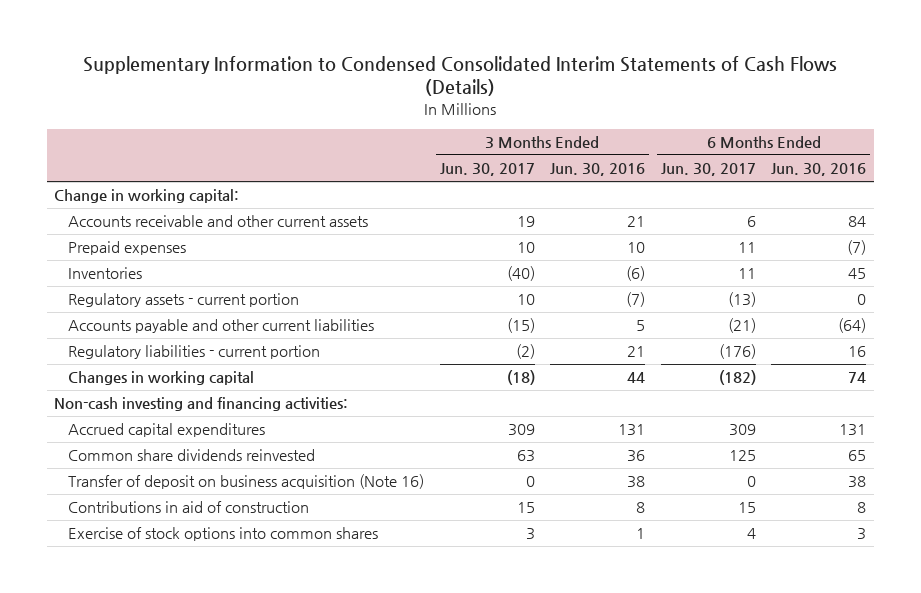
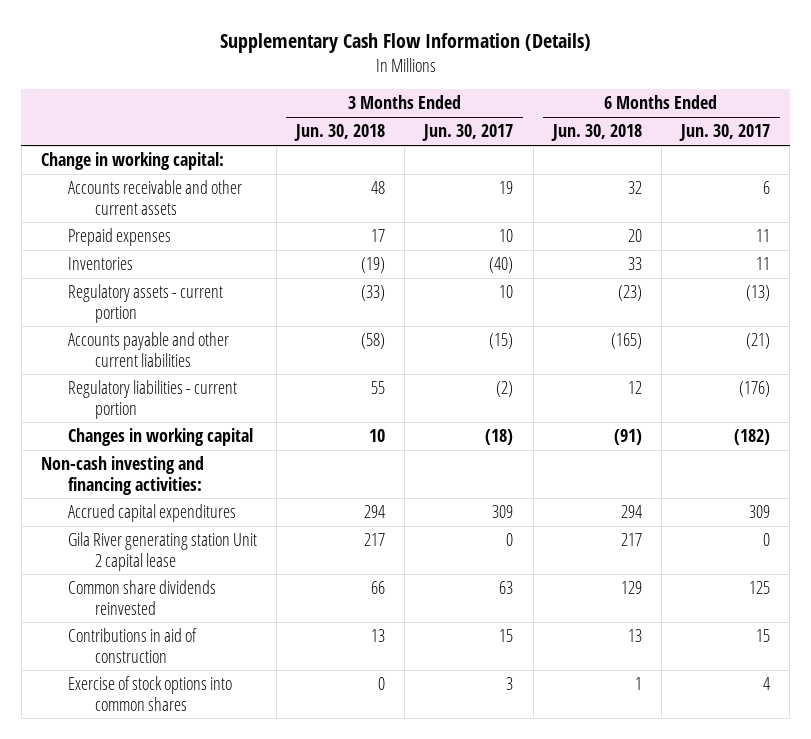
- Supplementary Information to Condensed Consolidated Interim Statements of Cash Flows (Details)
+ Supplementary Cash Flow Information (Details)
- | 3 Months Ended Jun. 30, 2017 | 3 Months Ended Jun. 30, 2016 | 6 Months Ended Jun. 30, 2017 | 6 Months Ended Jun. 30, 2016
+ | 3 Months Ended Jun. 30, 2018 | 3 Months Ended Jun. 30, 2017 | 6 Months Ended Jun. 30, 2018 | 6 Months Ended Jun. 30, 2017
+ Gila River generating station Unit 2 capital lease | 217 | 0 | 217 | 0
- Transfer of deposit on business acquisition (Note 16) | 0 | 38 | 0 | 38

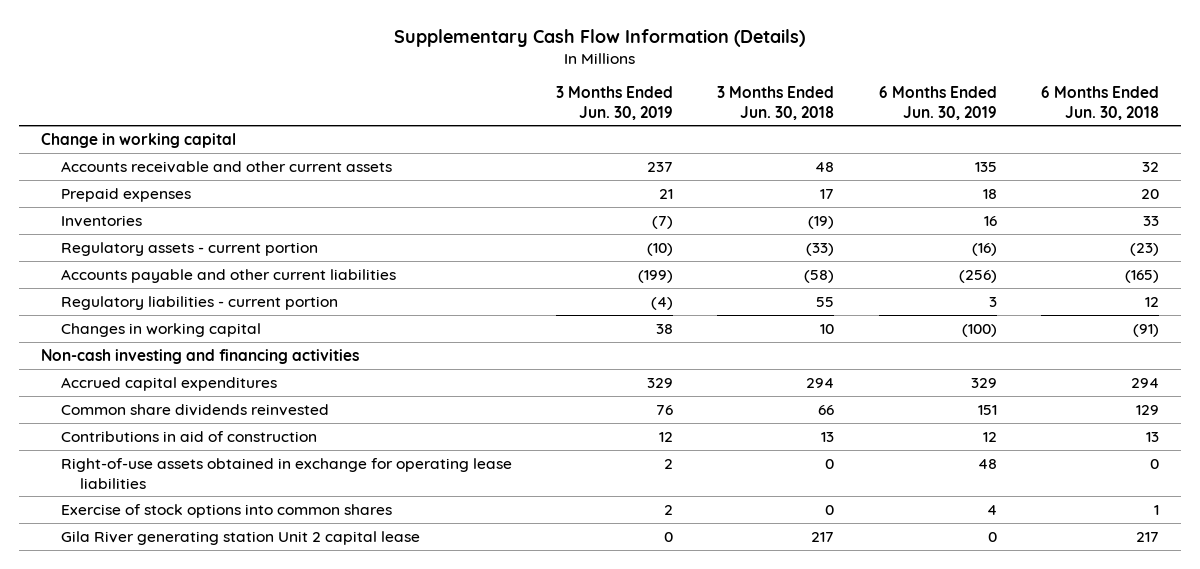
- | 3 Months Ended Jun. 30, 2018 | 3 Months Ended Jun. 30, 2017 | 6 Months Ended Jun. 30, 2018 | 6 Months Ended Jun. 30, 2017
+ | 3 Months Ended Jun. 30, 2019 | 3 Months Ended Jun. 30, 2018 | 6 Months Ended Jun. 30, 2019 | 6 Months Ended Jun. 30, 2018
- Change in working capital:
+ Change in working capital
- Non-cash investing and financing activities:
+ Non-cash investing and financing activities
+ Right-of-use assets obtained in exchange for operating lease liabilities | 2 | 0 | 48 | 0
moved down: Gila River generating station Unit 2 capital lease | 0 | 217 | 0 | 217

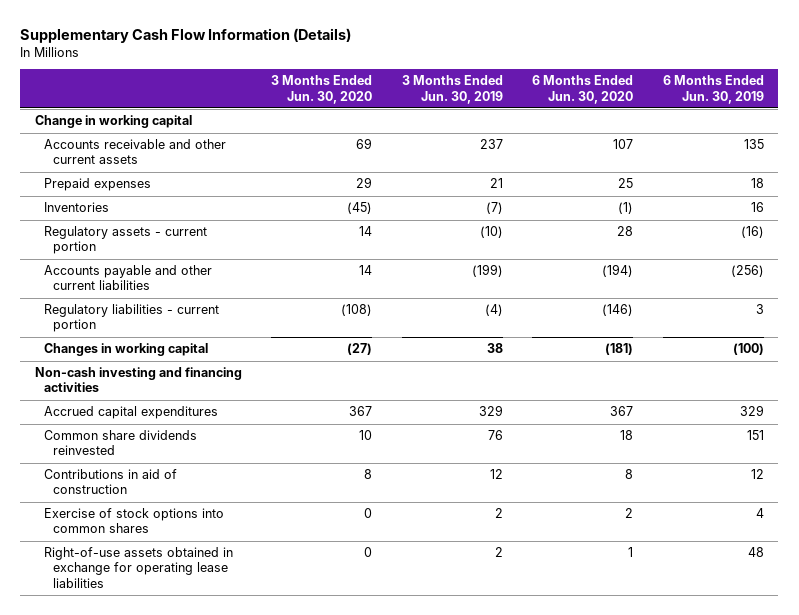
- | 3 Months Ended Jun. 30, 2019 | 3 Months Ended Jun. 30, 2018 | 6 Months Ended Jun. 30, 2019 | 6 Months Ended Jun. 30, 2018
+ | 3 Months Ended Jun. 30, 2020 | 3 Months Ended Jun. 30, 2019 | 6 Months Ended Jun. 30, 2020 | 6 Months Ended Jun. 30, 2019
- Gila River generating station Unit 2 capital lease | 0 | 217 | 0 | 217
moved down: Right-of-use assets obtained in exchange for operating lease liabilities | 0 | 2 | 1 | 48

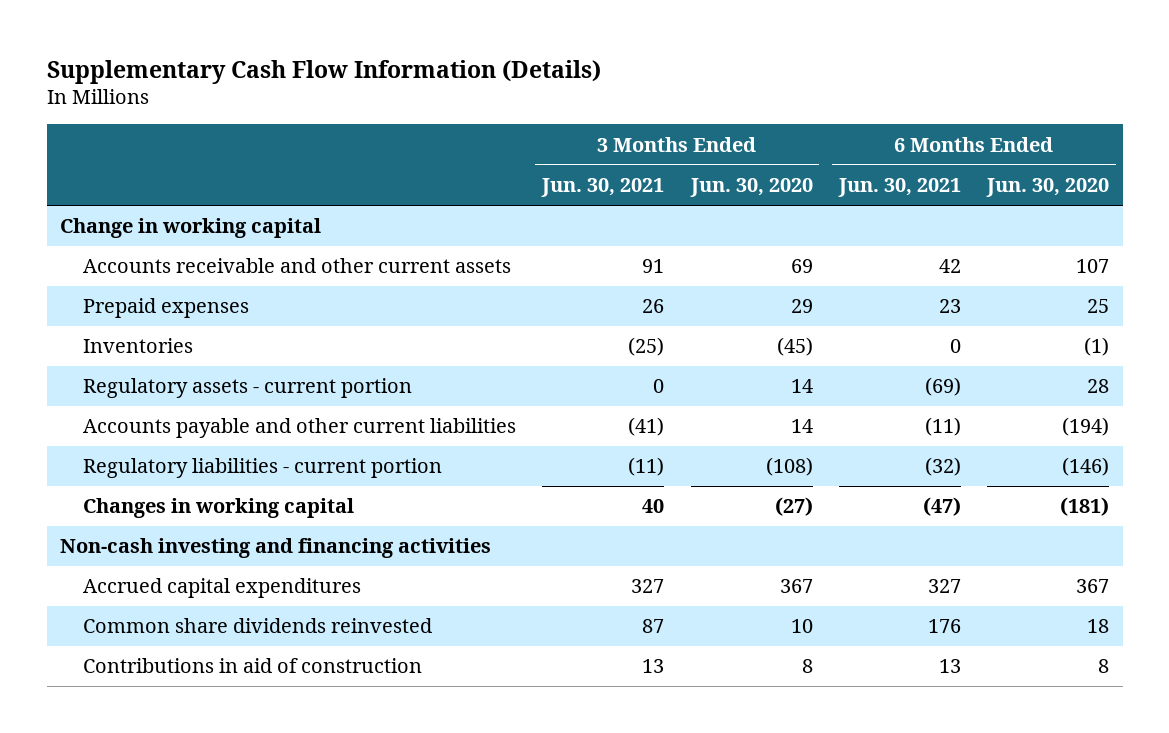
- | 3 Months Ended Jun. 30, 2020 | 3 Months Ended Jun. 30, 2019 | 6 Months Ended Jun. 30, 2020 | 6 Months Ended Jun. 30, 2019
+ | 3 Months Ended Jun. 30, 2021 | 3 Months Ended Jun. 30, 2020 | 6 Months Ended Jun. 30, 2021 | 6 Months Ended Jun. 30, 2020
- Exercise of stock options into common shares | 0 | 2 | 2 | 4
- Right-of-use assets obtained in exchange for operating lease liabilities | 0 | 2 | 1 | 48

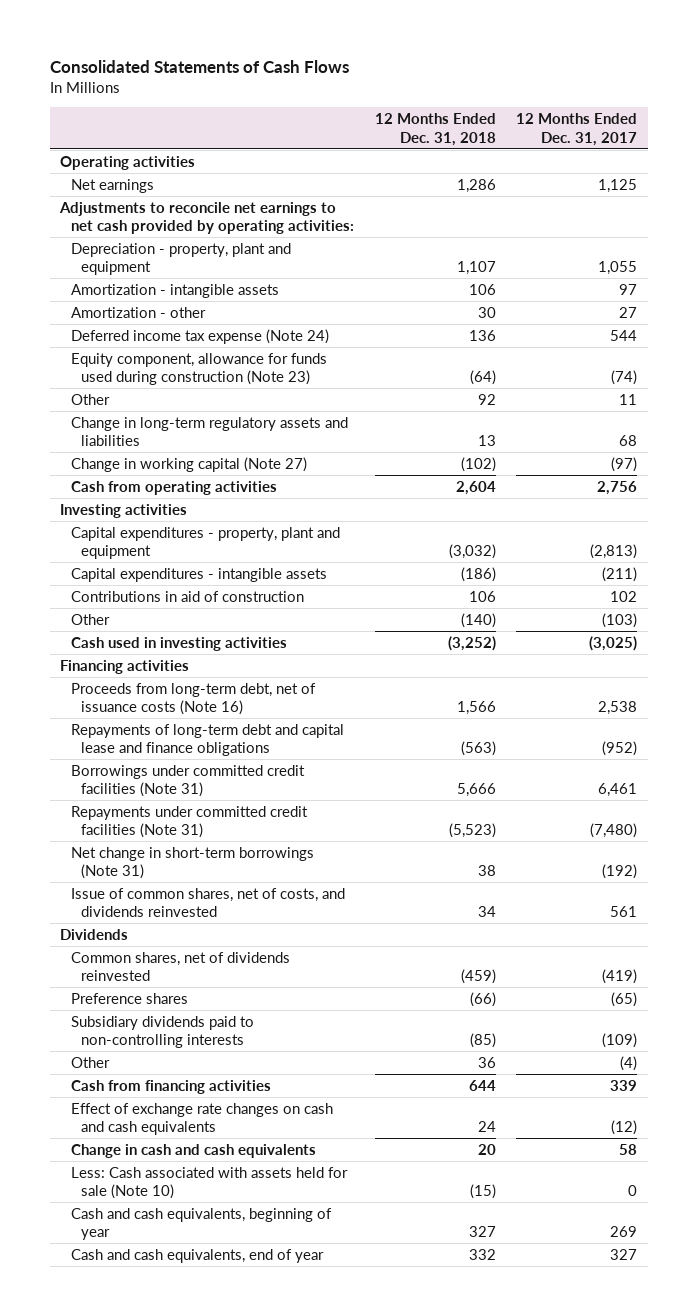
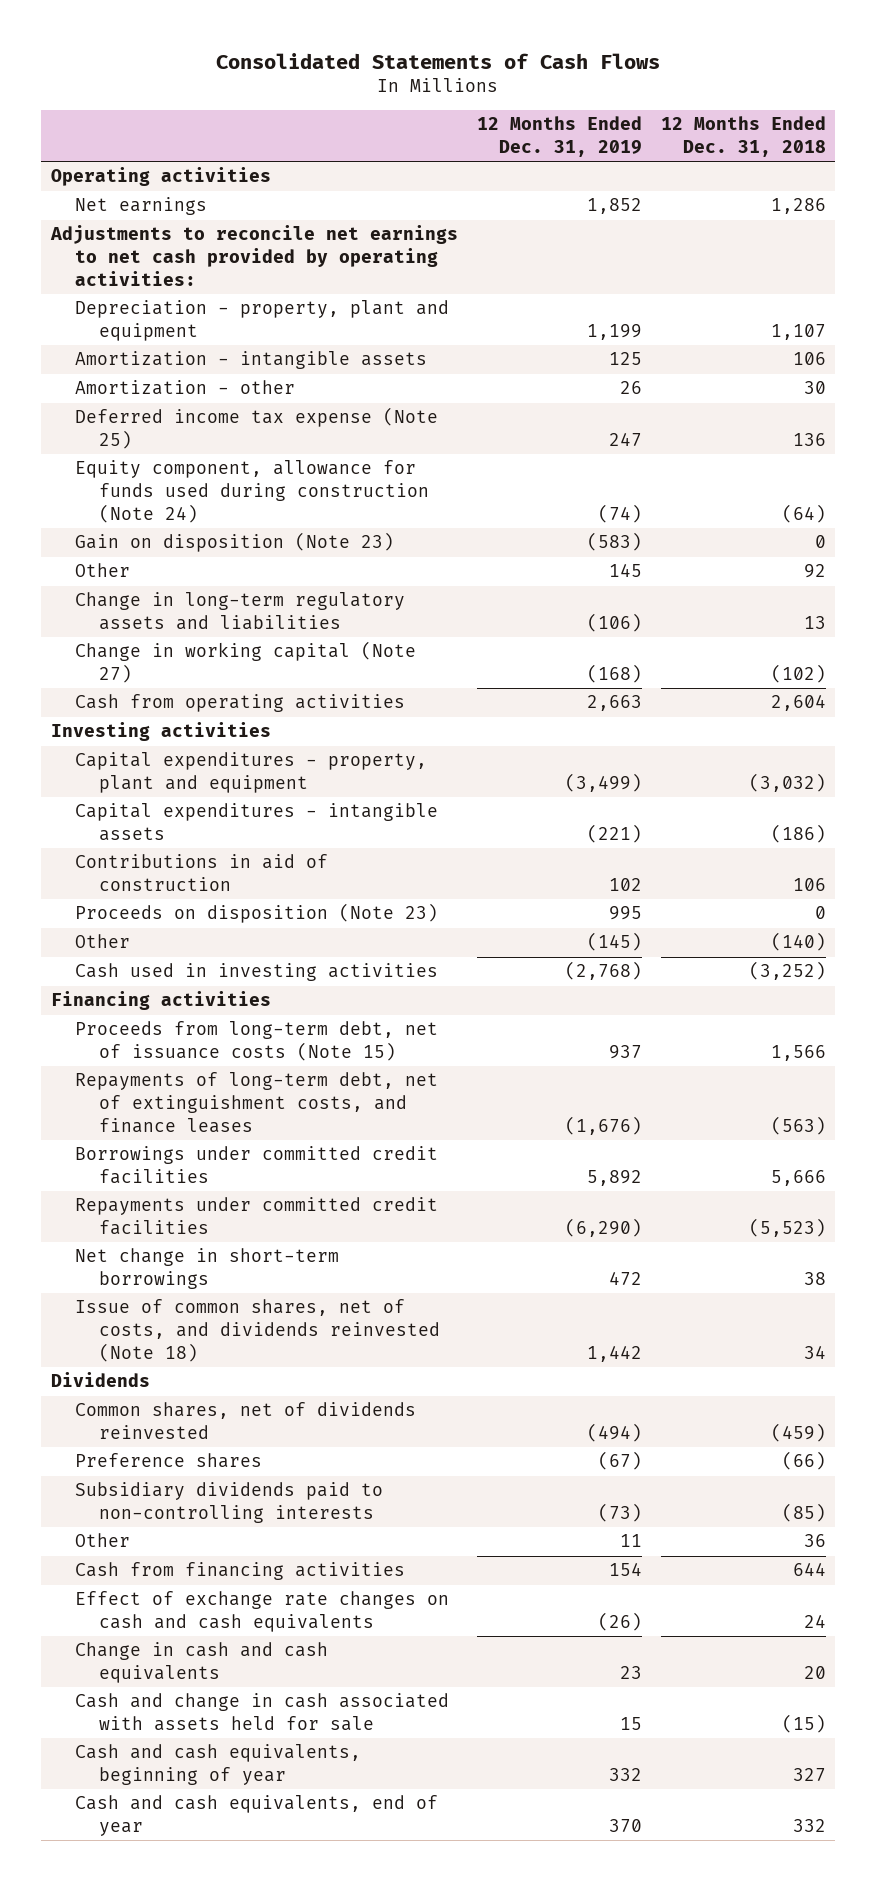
- | 12 Months Ended Dec. 31, 2018 | 12 Months Ended Dec. 31, 2017
+ | 12 Months Ended Dec. 31, 2019 | 12 Months Ended Dec. 31, 2018
- Deferred income tax expense (Note 24) | 136 | 544
- Equity component, allowance for funds used during construction (Note 23) | (64) | (74)
+ Deferred income tax expense (Note 25) | 247 | 136
+ Equity component, allowance for funds used during construction (Note 24) | (74) | (64)
+ Gain on disposition (Note 23) | (583) | 0
+ Proceeds on disposition (Note 23) | 995 | 0
- Proceeds from long-term debt, net of issuance costs (Note 16) | 1,566 | 2,538
- Repayments of long-term debt and capital lease and finance obligations | (563) | (952)
- Borrowings under committed credit facilities (Note 31) | 5,666 | 6,461
- Repayments under committed credit facilities (Note 31) | (5,523) | (7,480)
- Net change in short-term borrowings (Note 31) | 38 | (192)
- Issue of common shares, net of costs, and dividends reinvested | 34 | 561
+ Proceeds from long-term debt, net of issuance costs (Note 15) | 937 | 1,566
+ Repayments of long-term debt, net of extinguishment costs, and finance leases | (1,676) | (563)
+ Borrowings under committed credit facilities | 5,892 | 5,666
+ Repayments under committed credit facilities | (6,290) | (5,523)
+ Net change in short-term borrowings | 472 | 38
+ Issue of common shares, net of costs, and dividends reinvested (Note 18) | 1,442 | 34
- Less: Cash associated with assets held for sale (Note 10) | (15) | 0
+ Cash and change in cash associated with assets held for sale | 15 | (15)

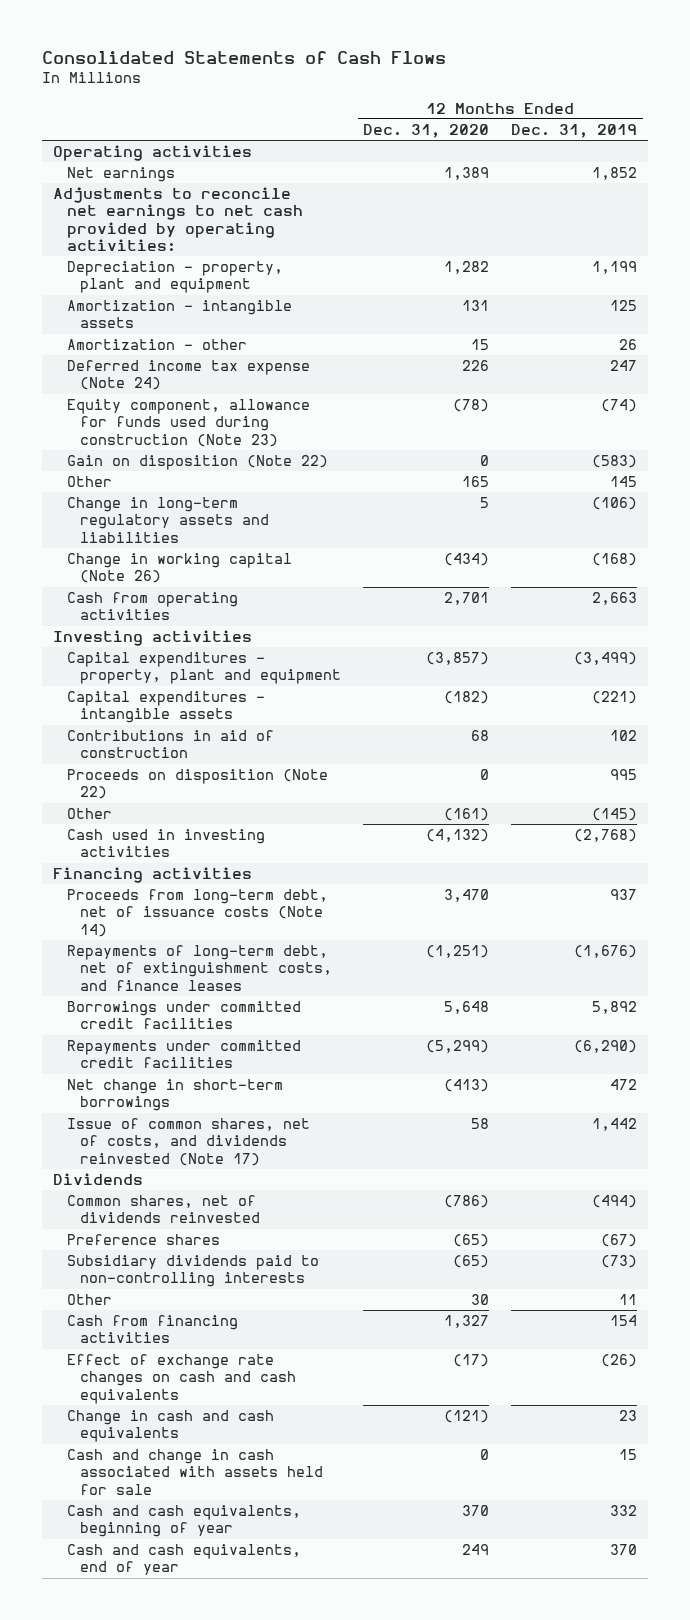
- | 12 Months Ended Dec. 31, 2019 | 12 Months Ended Dec. 31, 2018
+ | 12 Months Ended Dec. 31, 2020 | 12 Months Ended Dec. 31, 2019
- Deferred income tax expense (Note 25) | 247 | 136
- Equity component, allowance for funds used during construction (Note 24) | (74) | (64)
- Gain on disposition (Note 23) | (583) | 0
+ Deferred income tax expense (Note 24) | 226 | 247
+ Equity component, allowance for funds used during construction (Note 23) | (78) | (74)
+ Gain on disposition (Note 22) | 0 | (583)
- Change in working capital (Note 27) | (168) | (102)
+ Change in working capital (Note 26) | (434) | (168)
- Proceeds on disposition (Note 23) | 995 | 0
+ Proceeds on disposition (Note 22) | 0 | 995
- Proceeds from long-term debt, net of issuance costs (Note 15) | 937 | 1,566
+ Proceeds from long-term debt, net of issuance costs (Note 14) | 3,470 | 937
- Issue of common shares, net of costs, and dividends reinvested (Note 18) | 1,442 | 34
+ Issue of common shares, net of costs, and dividends reinvested (Note 17) | 58 | 1,442

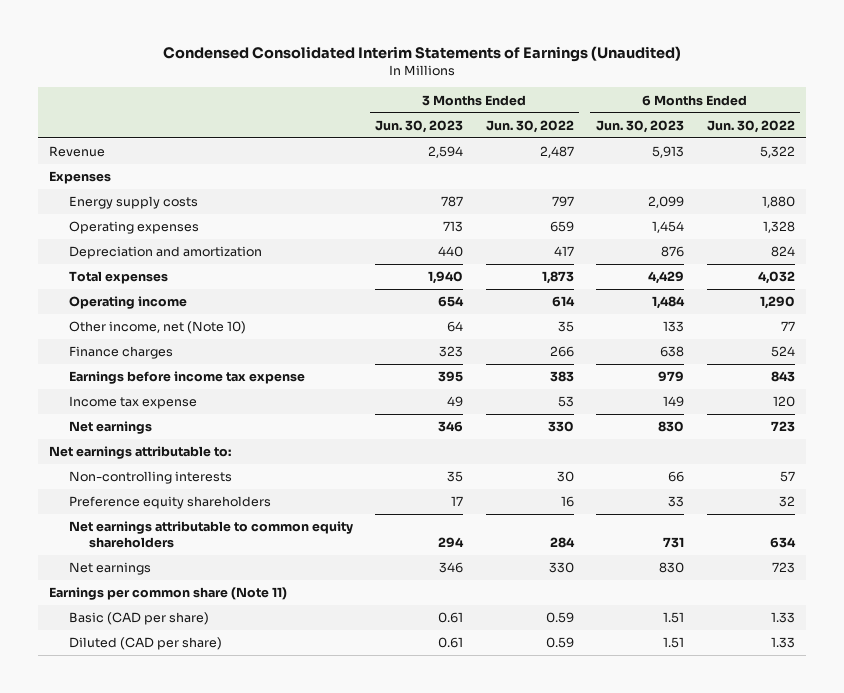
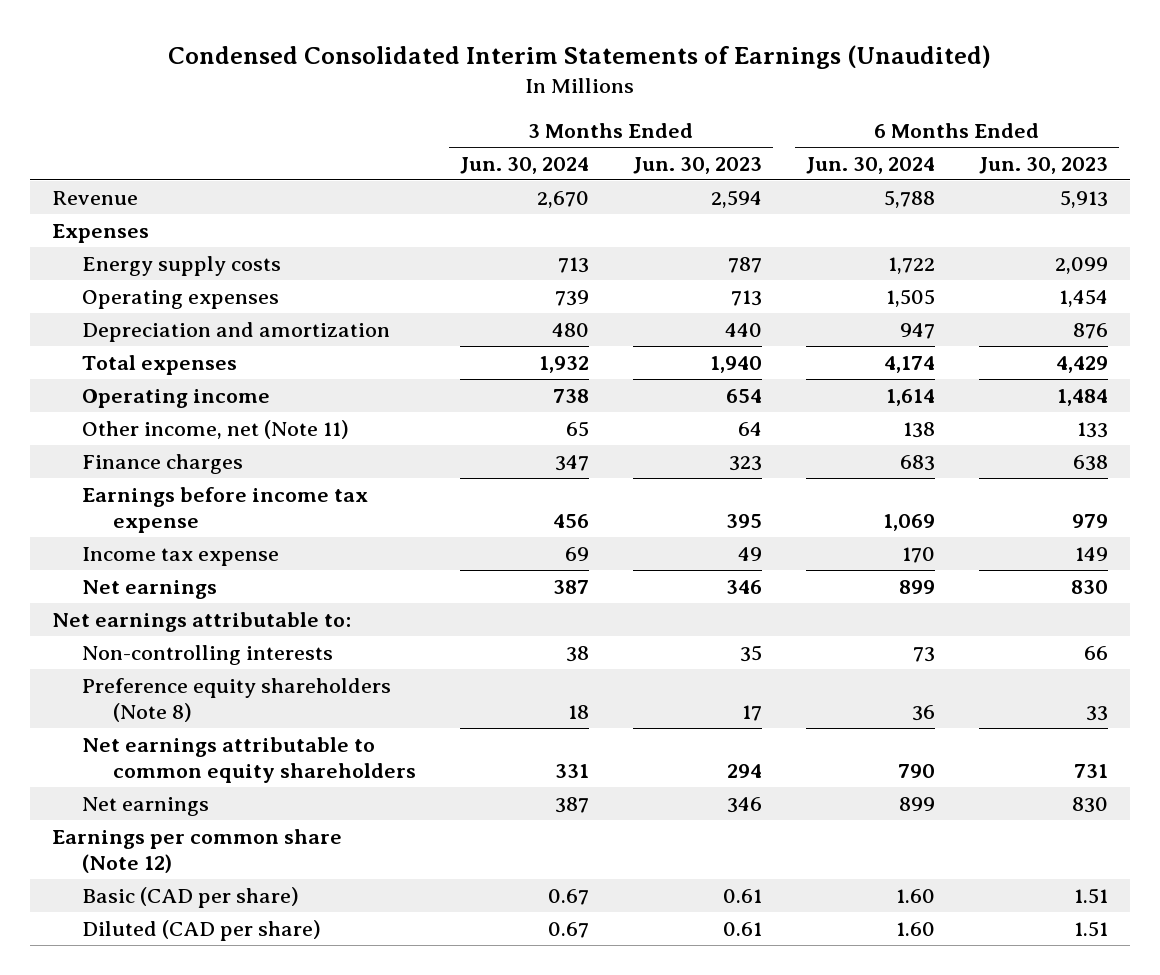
- | 3 Months Ended Jun. 30, 2023 | 3 Months Ended Jun. 30, 2022 | 6 Months Ended Jun. 30, 2023 | 6 Months Ended Jun. 30, 2022
+ | 3 Months Ended Jun. 30, 2024 | 3 Months Ended Jun. 30, 2023 | 6 Months Ended Jun. 30, 2024 | 6 Months Ended Jun. 30, 2023
- Other income, net (Note 10) | 64 | 35 | 133 | 77
+ Other income, net (Note 11) | 65 | 64 | 138 | 133
- Preference equity shareholders | 17 | 16 | 33 | 32
+ Preference equity shareholders (Note 8) | 18 | 17 | 36 | 33
- Earnings per common share (Note 11)
+ Earnings per common share (Note 12)

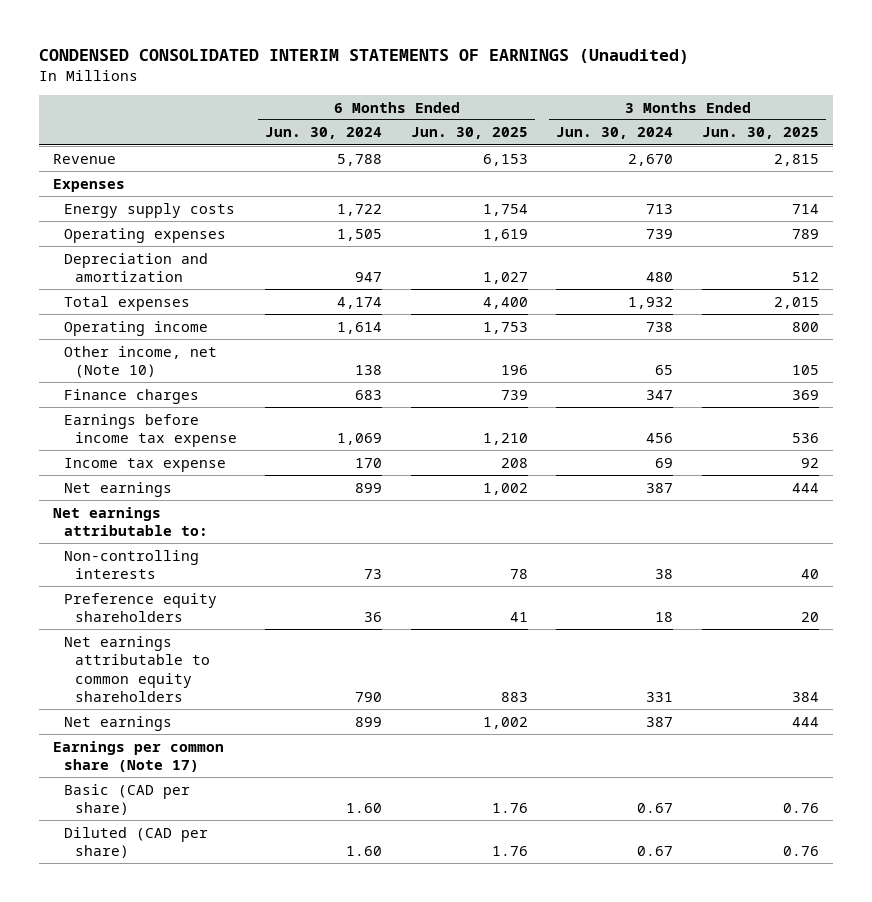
- Condensed Consolidated Interim Statements of Earnings (Unaudited)
+ CONDENSED CONSOLIDATED INTERIM STATEMENTS OF EARNINGS (Unaudited)
- | 3 Months Ended Jun. 30, 2024 | 3 Months Ended Jun. 30, 2023 | 6 Months Ended Jun. 30, 2024 | 6 Months Ended Jun. 30, 2023
+ | 6 Months Ended Jun. 30, 2024 | 6 Months Ended Jun. 30, 2025 | 3 Months Ended Jun. 30, 2024 | 3 Months Ended Jun. 30, 2025
- Other income, net (Note 11) | 65 | 64 | 138 | 133
+ Other income, net (Note 10) | 138 | 196 | 65 | 105
- Preference equity shareholders (Note 8) | 18 | 17 | 36 | 33
+ Preference equity shareholders | 36 | 41 | 18 | 20
- Earnings per common share (Note 12)
+ Earnings per common share (Note 17)

